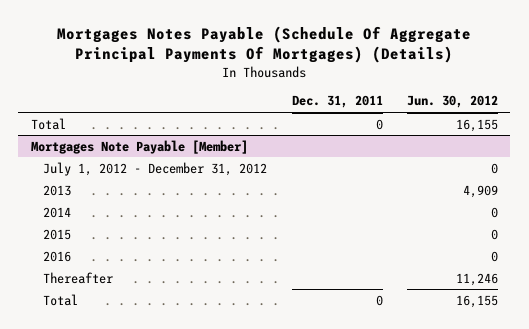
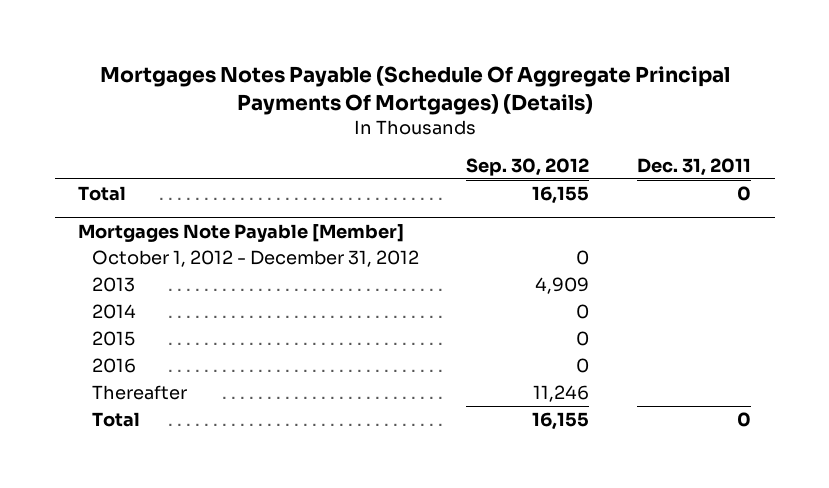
- | Dec. 31, 2011 | Jun. 30, 2012
+ | Sep. 30, 2012 | Dec. 31, 2011
@ Mortgages Note Payable [Member]
- July 1, 2012 - December 31, 2012 | | 0
+ October 1, 2012 - December 31, 2012 | 0 |

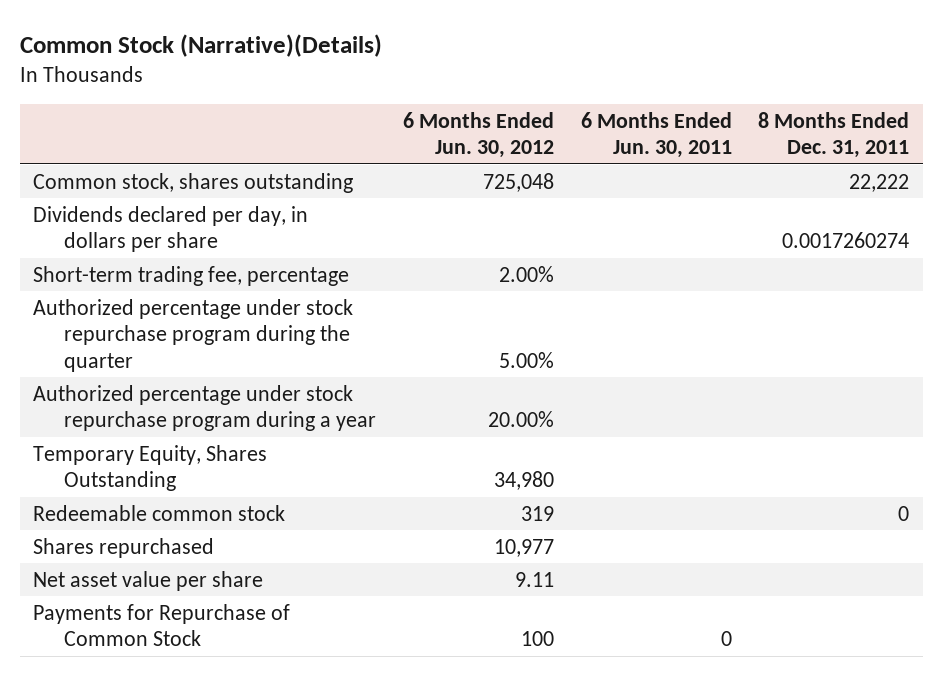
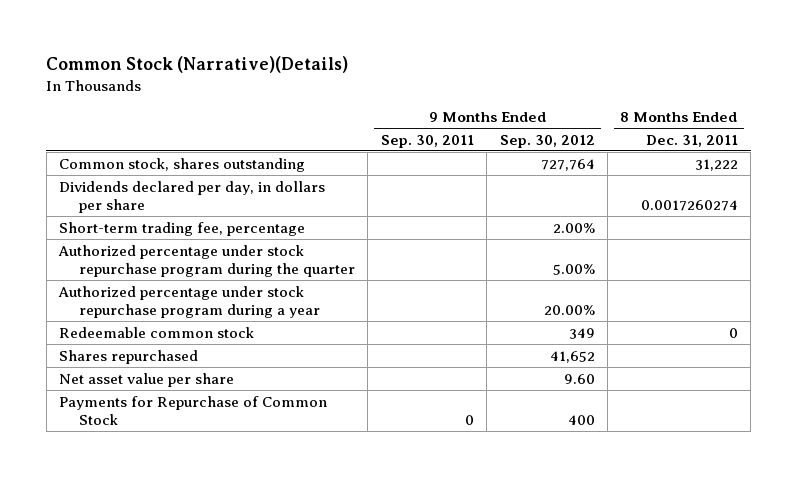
- | 6 Months Ended Jun. 30, 2012 | 6 Months Ended Jun. 30, 2011 | 8 Months Ended Dec. 31, 2011
+ | 9 Months Ended Sep. 30, 2011 | 9 Months Ended Sep. 30, 2012 | 8 Months Ended Dec. 31, 2011
- Common stock, shares outstanding | 725,048 | | 22,222
+ Common stock, shares outstanding | | 727,764 | 31,222
- Temporary Equity, Shares Outstanding | 34,980 | |

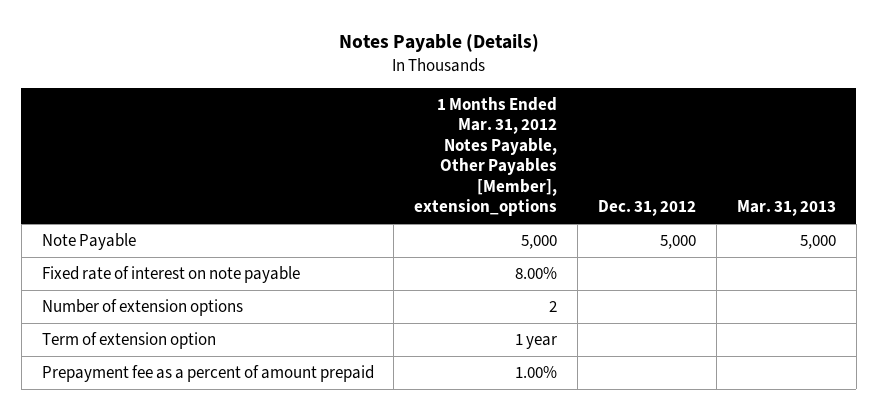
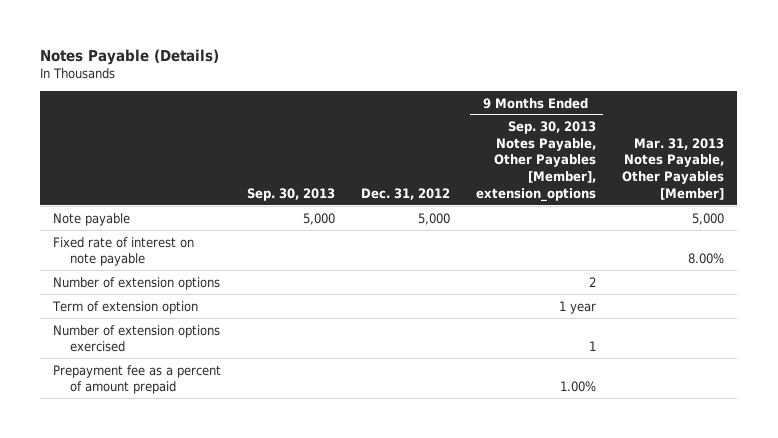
- | 1 Months Ended Mar. 31, 2012 Notes Payable, Other Payables [Member], extension_options | Dec. 31, 2012 | Mar. 31, 2013
+ | Sep. 30, 2013 | Dec. 31, 2012 | 9 Months Ended Sep. 30, 2013 Notes Payable, Other Payables [Member], extension_options | Mar. 31, 2013 Notes Payable, Other Payables [Member]
- Note Payable | 5,000 | 5,000 | 5,000
+ Note payable | 5,000 | 5,000 | | 5,000
+ Number of extension options exercised | | | 1 |

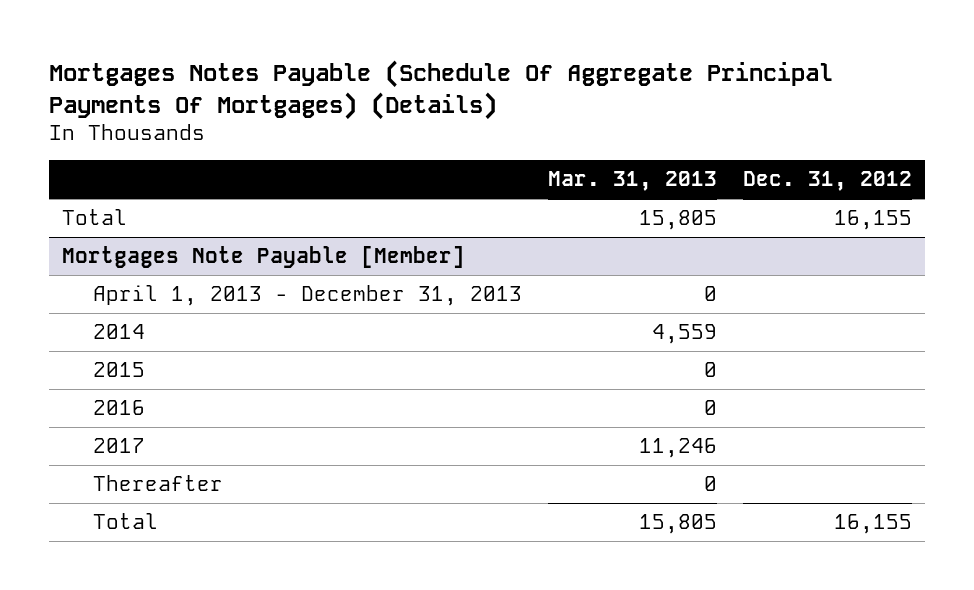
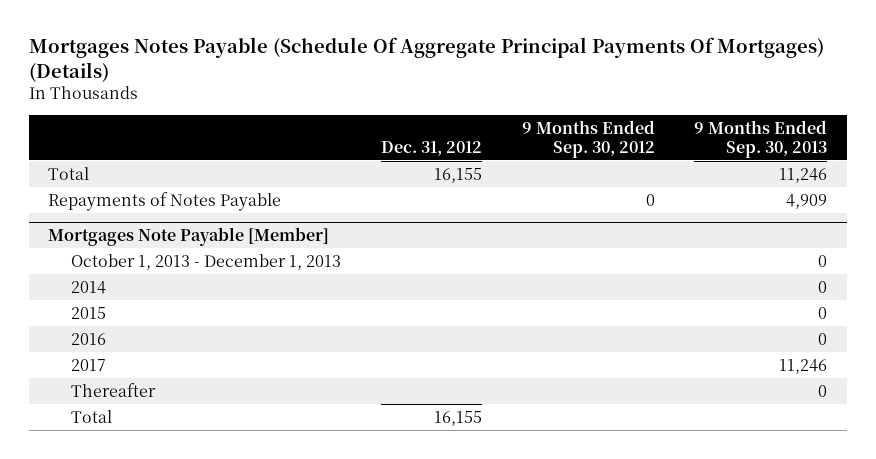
- | Mar. 31, 2013 | Dec. 31, 2012
+ | Dec. 31, 2012 | 9 Months Ended Sep. 30, 2012 | 9 Months Ended Sep. 30, 2013
+ Repayments of Notes Payable | | 0 | 4,909
@ Mortgages Note Payable [Member]
- April 1, 2013 - December 31, 2013 | 0 |
+ October 1, 2013 - December 1, 2013 | | | 0

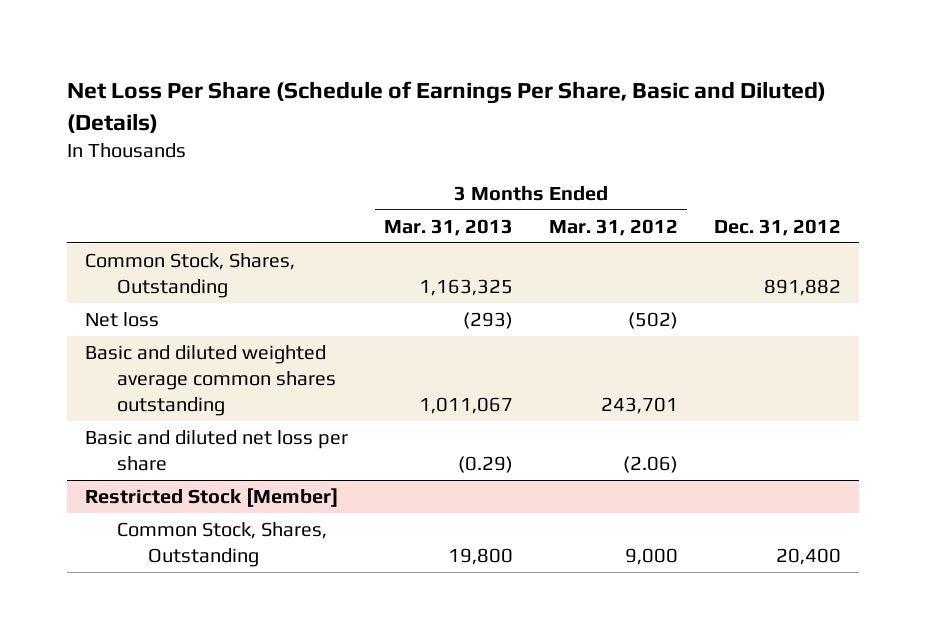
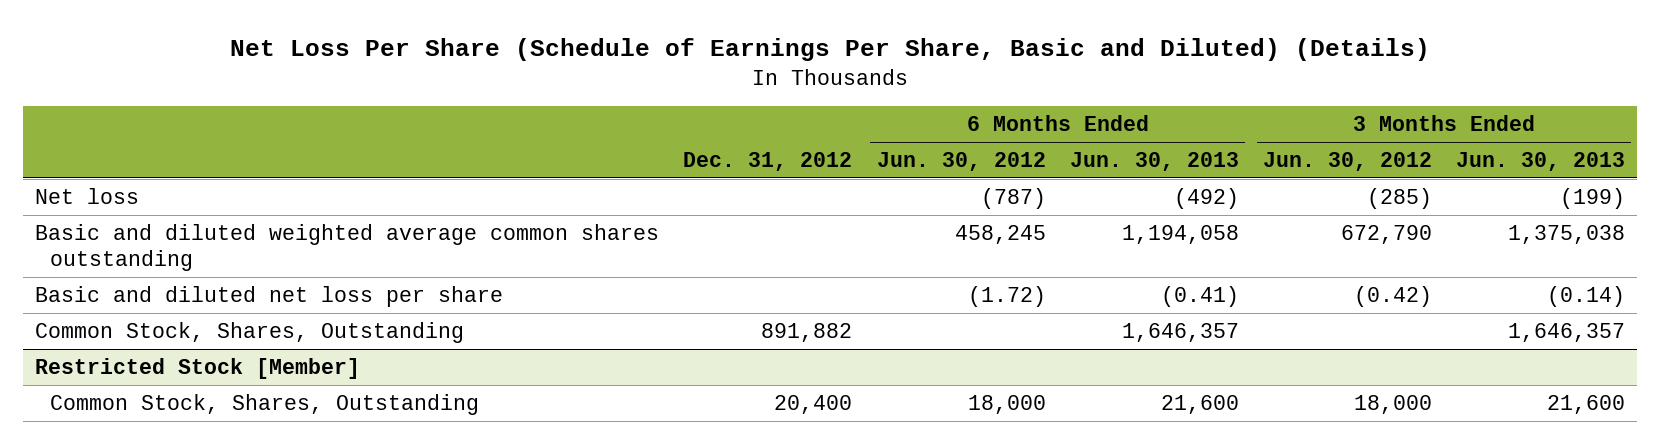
- | 3 Months Ended Mar. 31, 2013 | 3 Months Ended Mar. 31, 2012 | Dec. 31, 2012
+ | Dec. 31, 2012 | 6 Months Ended Jun. 30, 2012 | 6 Months Ended Jun. 30, 2013 | 3 Months Ended Jun. 30, 2012 | 3 Months Ended Jun. 30, 2013
moved down: Common Stock, Shares, Outstanding | 891,882 | | 1,646,357 | | 1,646,357

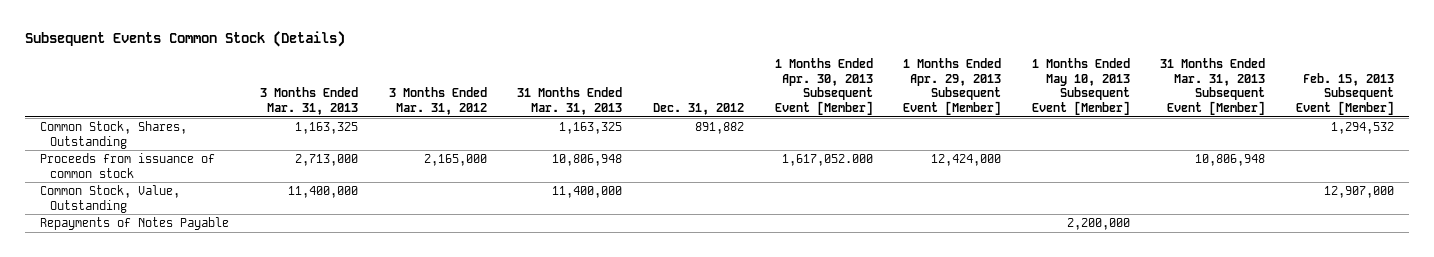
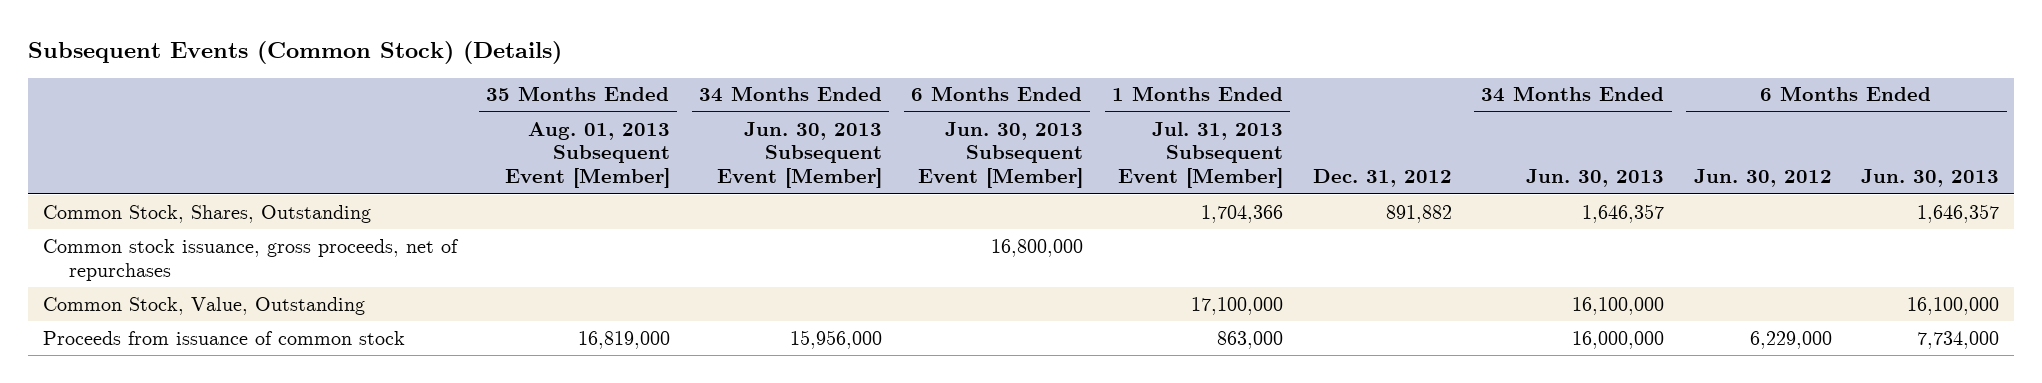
- Subsequent Events Common Stock (Details)
+ Subsequent Events (Common Stock) (Details)
- | 3 Months Ended Mar. 31, 2013 | 3 Months Ended Mar. 31, 2012 | 31 Months Ended Mar. 31, 2013 | Dec. 31, 2012 | 1 Months Ended Apr. 30, 2013 Subsequent Event [Member] | 1 Months Ended Apr. 29, 2013 Subsequent Event [Member] | 1 Months Ended May 10, 2013 Subsequent Event [Member] | 31 Months Ended Mar. 31, 2013 Subsequent Event [Member] | Feb. 15, 2013 Subsequent Event [Member]
+ | 35 Months Ended Aug. 01, 2013 Subsequent Event [Member] | 34 Months Ended Jun. 30, 2013 Subsequent Event [Member] | 6 Months Ended Jun. 30, 2013 Subsequent Event [Member] | 1 Months Ended Jul. 31, 2013 Subsequent Event [Member] | Dec. 31, 2012 | 34 Months Ended Jun. 30, 2013 | 6 Months Ended Jun. 30, 2012 | 6 Months Ended Jun. 30, 2013
+ Common stock issuance, gross proceeds, net of repurchases | | | 16,800,000 | | | | |
- Repayments of Notes Payable | | | | | | | 2,200,000 | |
moved down: Proceeds from issuance of common stock | 16,819,000 | 15,956,000 | | 863,000 | | 16,000,000 | 6,229,000 | 7,734,000

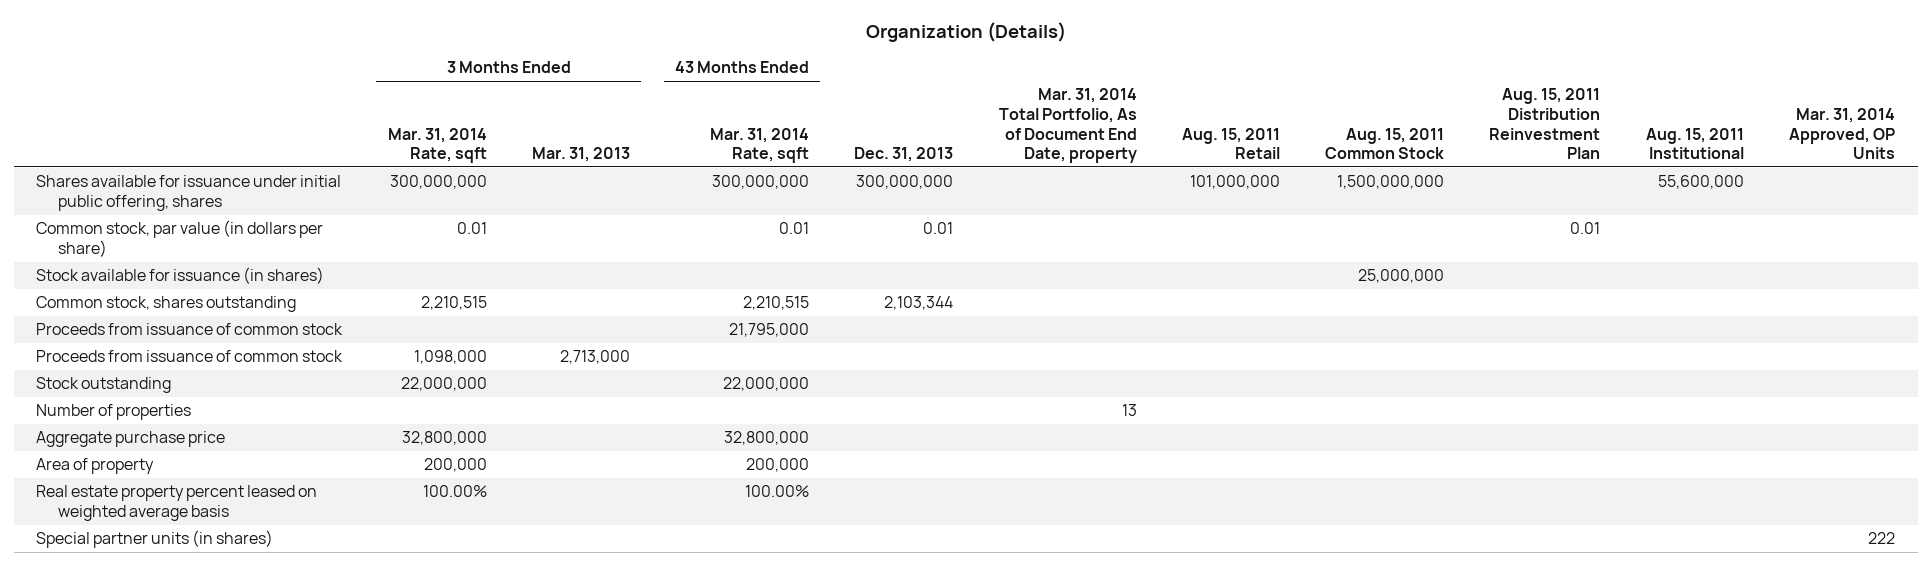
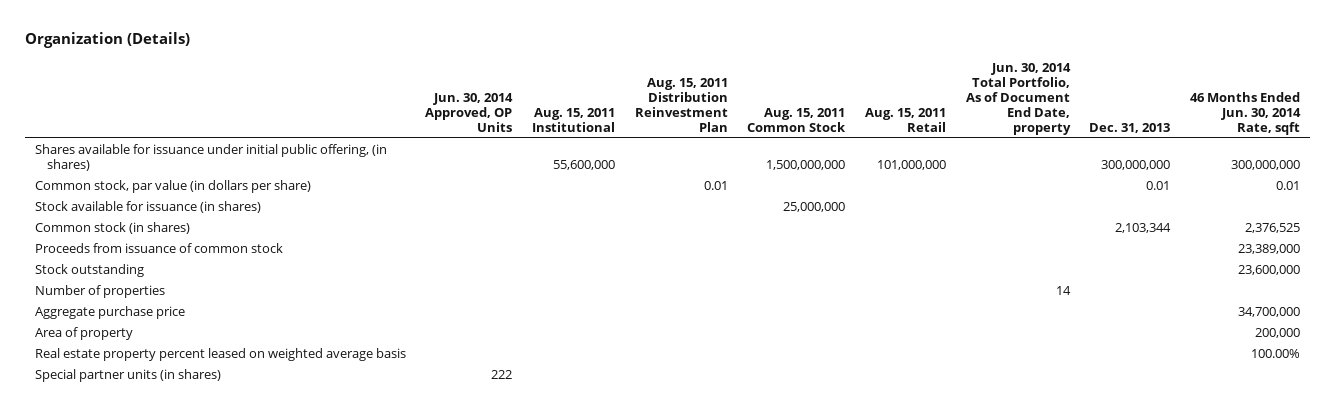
- | 3 Months Ended Mar. 31, 2014 Rate, sqft | 3 Months Ended Mar. 31, 2013 | 43 Months Ended Mar. 31, 2014 Rate, sqft | Dec. 31, 2013 | Mar. 31, 2014 Total Portfolio, As of Document End Date, property | Aug. 15, 2011 Retail | Aug. 15, 2011 Common Stock | Aug. 15, 2011 Distribution Reinvestment Plan | Aug. 15, 2011 Institutional | Mar. 31, 2014 Approved, OP Units
+ | Jun. 30, 2014 Approved, OP Units | Aug. 15, 2011 Institutional | Aug. 15, 2011 Distribution Reinvestment Plan | Aug. 15, 2011 Common Stock | Aug. 15, 2011 Retail | Jun. 30, 2014 Total Portfolio, As of Document End Date, property | Dec. 31, 2013 | 46 Months Ended Jun. 30, 2014 Rate, sqft
- Shares available for issuance under initial public offering, shares | 300,000,000 | | 300,000,000 | 300,000,000 | | 101,000,000 | 1,500,000,000 | | 55,600,000 |
+ Shares available for issuance under initial public offering, (in shares) | | 55,600,000 | | 1,500,000,000 | 101,000,000 | | 300,000,000 | 300,000,000
- Common stock, shares outstanding | 2,210,515 | | 2,210,515 | 2,103,344 | | | | | |
- Proceeds from issuance of common stock | | | 21,795,000 | | | | | | |
+ Common stock (in shares) | | | | | | | 2,103,344 | 2,376,525

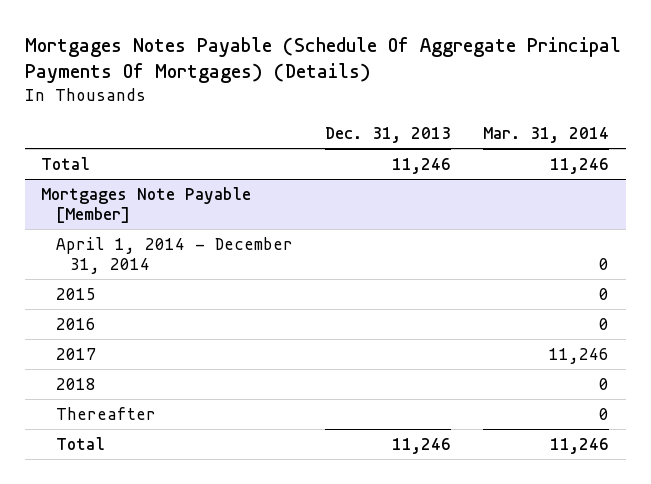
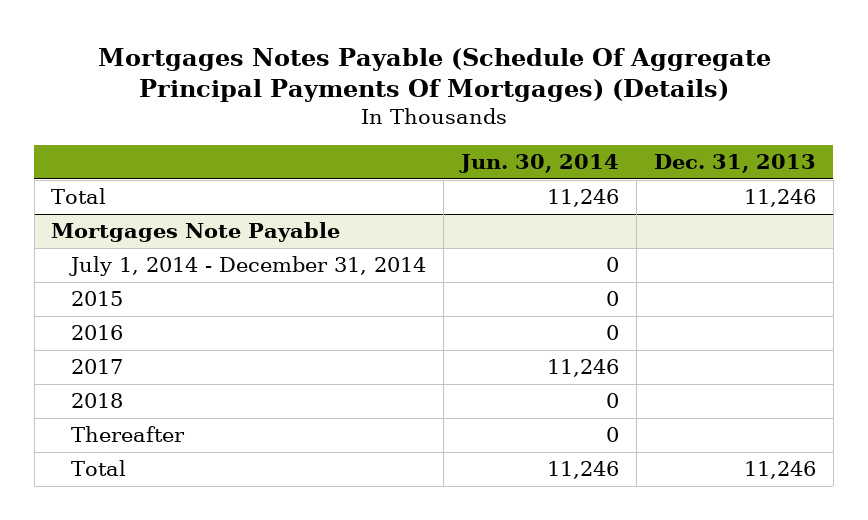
- | Dec. 31, 2013 | Mar. 31, 2014
+ | Jun. 30, 2014 | Dec. 31, 2013
- Mortgages Note Payable [Member]
- April 1, 2014 - December 31, 2014 | | 0
+ Mortgages Note Payable
+ July 1, 2014 - December 31, 2014 | 0 |

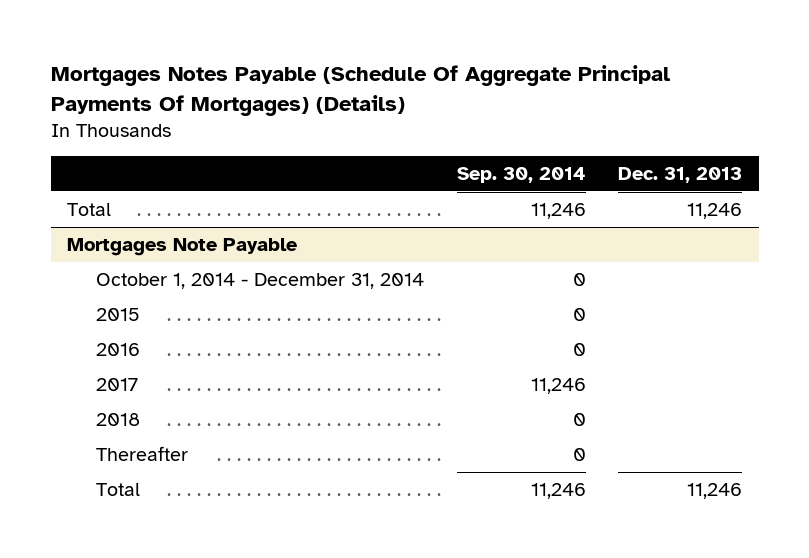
- | Jun. 30, 2014 | Dec. 31, 2013
+ | Sep. 30, 2014 | Dec. 31, 2013
@ Mortgages Note Payable
- July 1, 2014 - December 31, 2014 | 0 |
+ October 1, 2014 - December 31, 2014 | 0 |

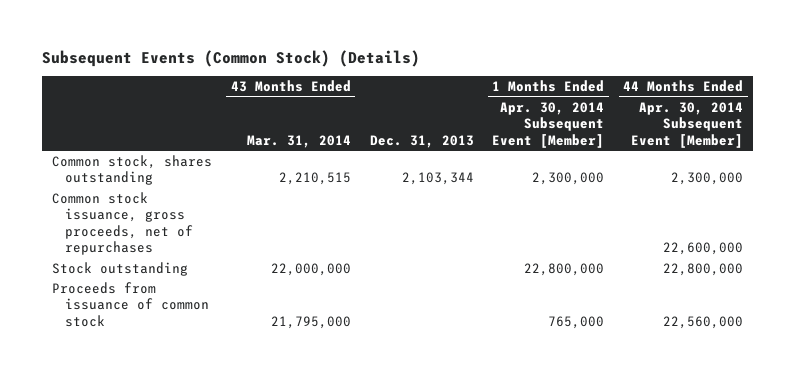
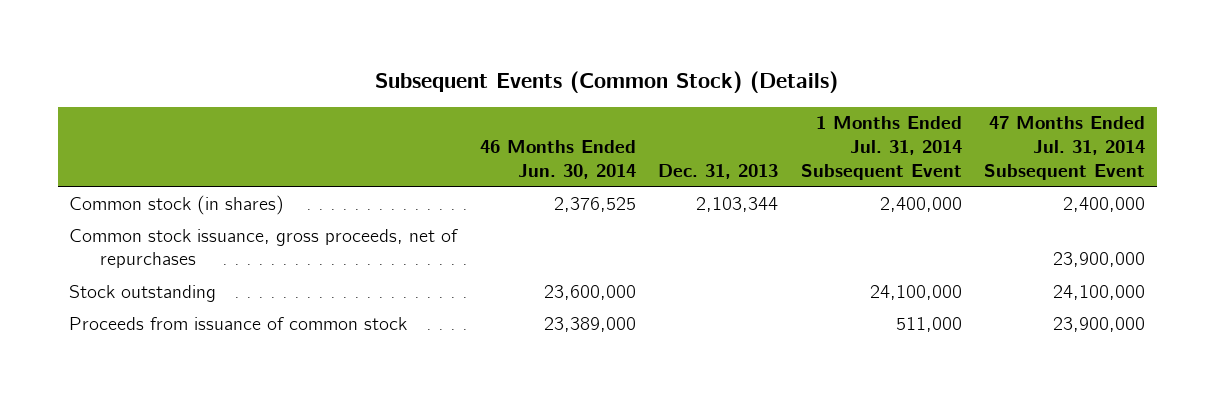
- | 43 Months Ended Mar. 31, 2014 | Dec. 31, 2013 | 1 Months Ended Apr. 30, 2014 Subsequent Event [Member] | 44 Months Ended Apr. 30, 2014 Subsequent Event [Member]
+ | 46 Months Ended Jun. 30, 2014 | Dec. 31, 2013 | 1 Months Ended Jul. 31, 2014 Subsequent Event | 47 Months Ended Jul. 31, 2014 Subsequent Event
- Common stock, shares outstanding | 2,210,515 | 2,103,344 | 2,300,000 | 2,300,000
+ Common stock (in shares) | 2,376,525 | 2,103,344 | 2,400,000 | 2,400,000

